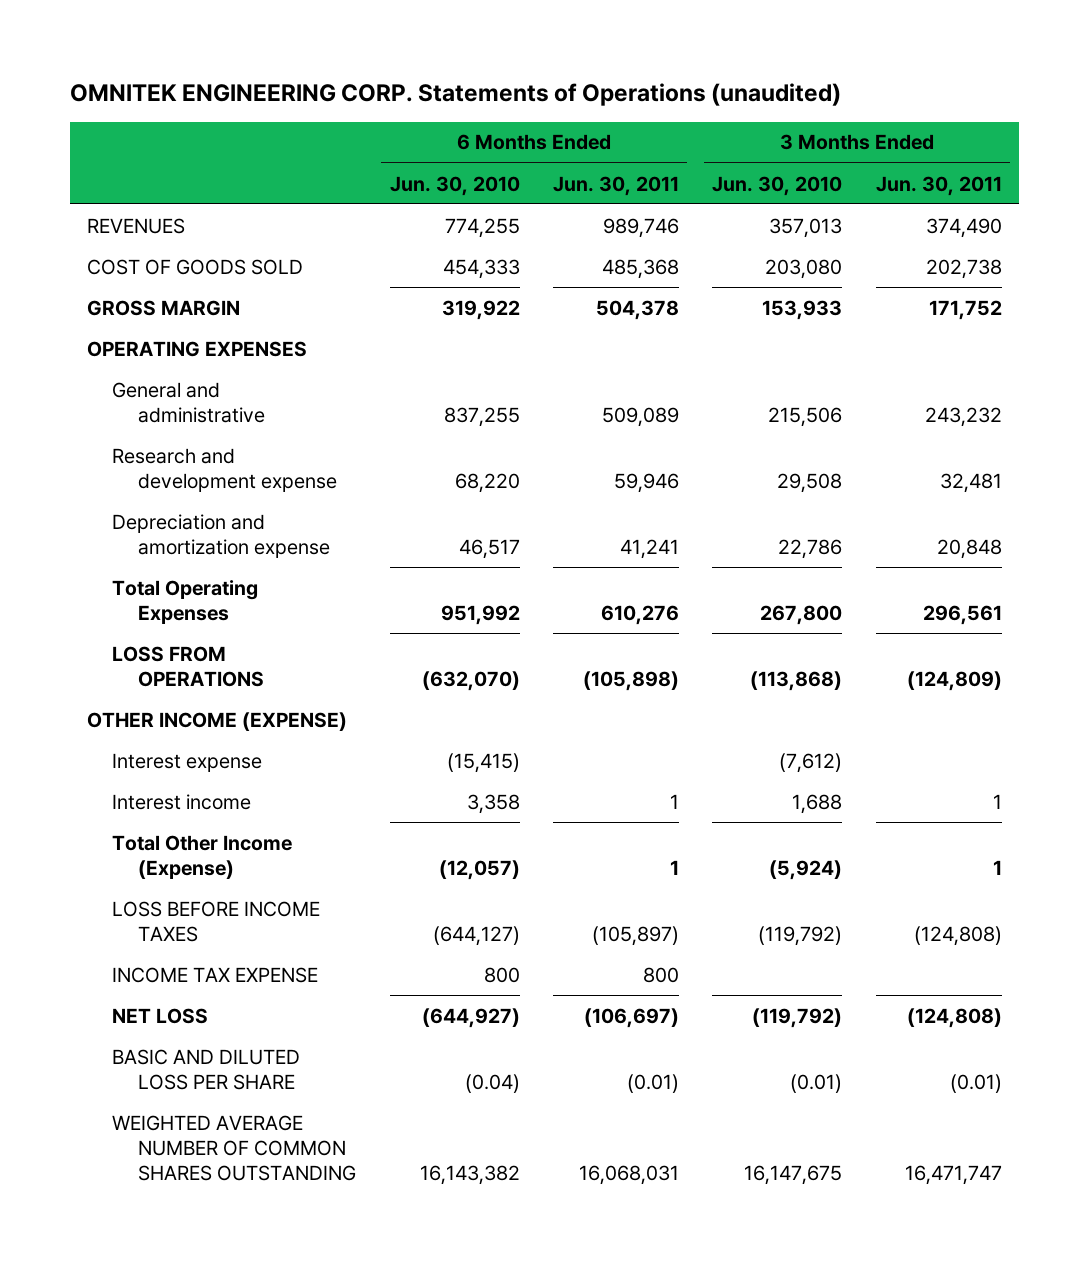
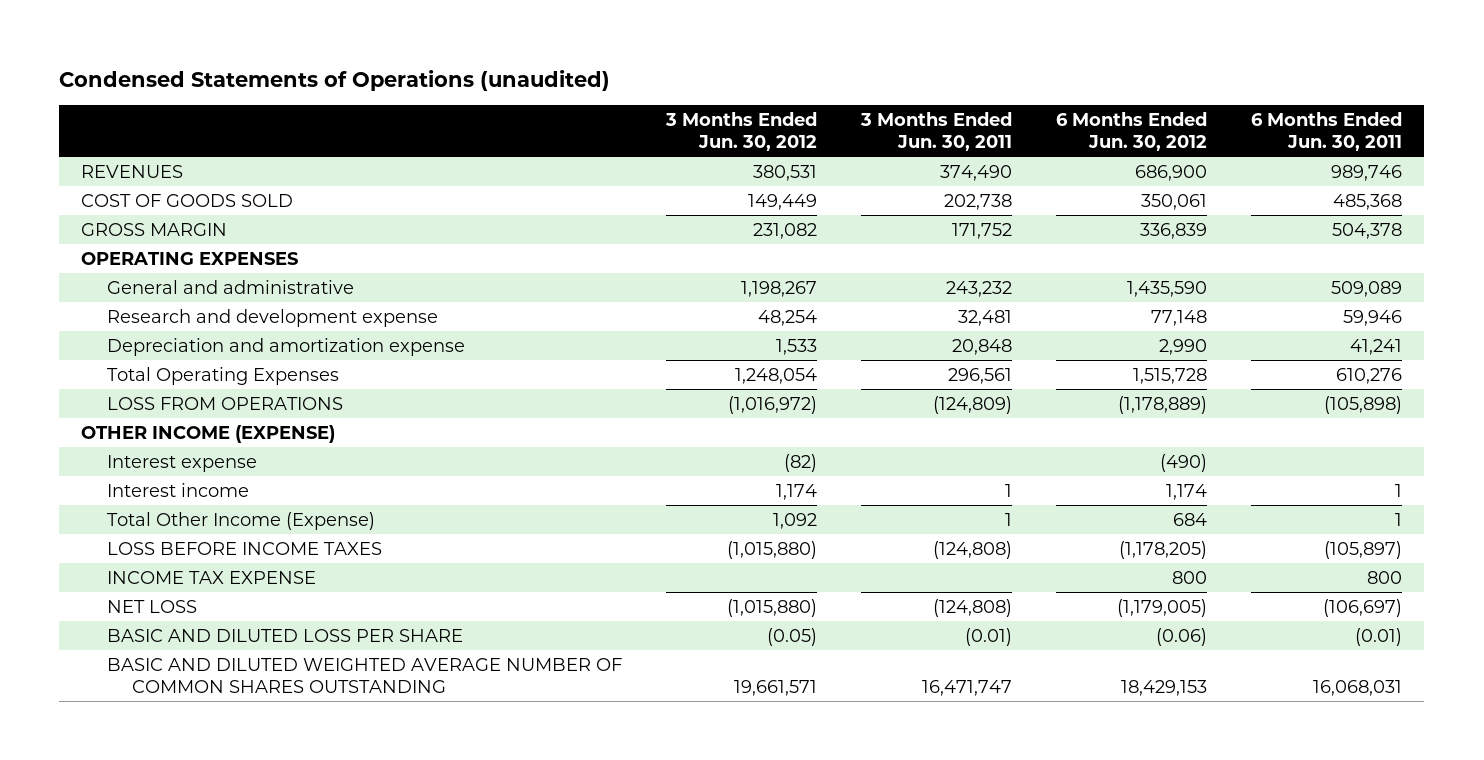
- OMNITEK ENGINEERING CORP. Statements of Operations (unaudited)
+ Condensed Statements of Operations (unaudited)
- | 6 Months Ended Jun. 30, 2010 | 6 Months Ended Jun. 30, 2011 | 3 Months Ended Jun. 30, 2010 | 3 Months Ended Jun. 30, 2011
+ | 3 Months Ended Jun. 30, 2012 | 3 Months Ended Jun. 30, 2011 | 6 Months Ended Jun. 30, 2012 | 6 Months Ended Jun. 30, 2011
- WEIGHTED AVERAGE NUMBER OF COMMON SHARES OUTSTANDING | 16,143,382 | 16,068,031 | 16,147,675 | 16,471,747
+ BASIC AND DILUTED WEIGHTED AVERAGE NUMBER OF COMMON SHARES OUTSTANDING | 19,661,571 | 16,471,747 | 18,429,153 | 16,068,031

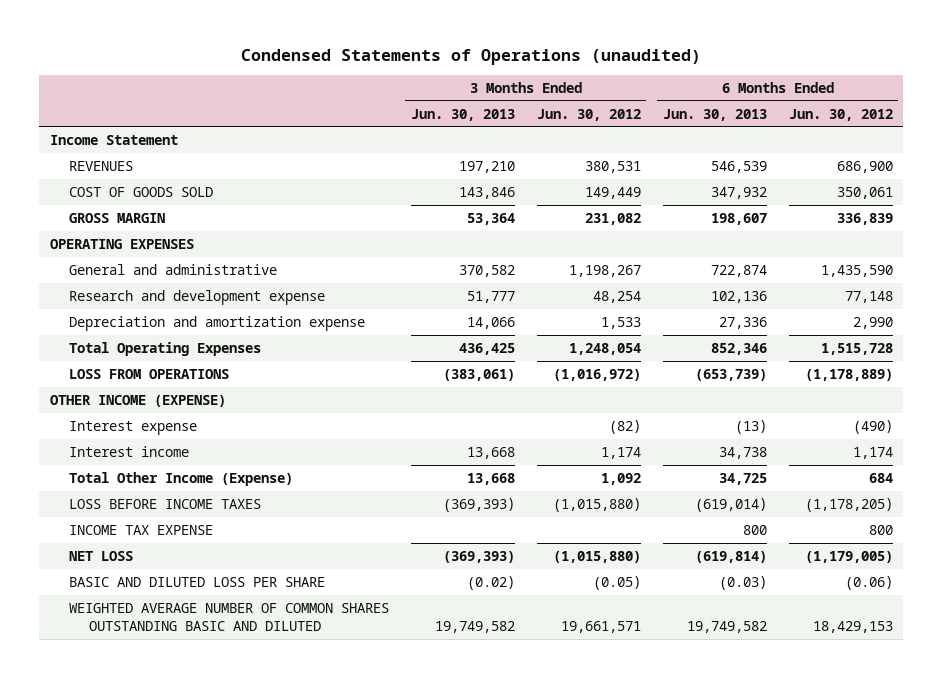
- | 3 Months Ended Jun. 30, 2012 | 3 Months Ended Jun. 30, 2011 | 6 Months Ended Jun. 30, 2012 | 6 Months Ended Jun. 30, 2011
+ | 3 Months Ended Jun. 30, 2013 | 3 Months Ended Jun. 30, 2012 | 6 Months Ended Jun. 30, 2013 | 6 Months Ended Jun. 30, 2012
+ Income Statement
- BASIC AND DILUTED WEIGHTED AVERAGE NUMBER OF COMMON SHARES OUTSTANDING | 19,661,571 | 16,471,747 | 18,429,153 | 16,068,031
+ WEIGHTED AVERAGE NUMBER OF COMMON SHARES OUTSTANDING BASIC AND DILUTED | 19,749,582 | 19,661,571 | 19,749,582 | 18,429,153

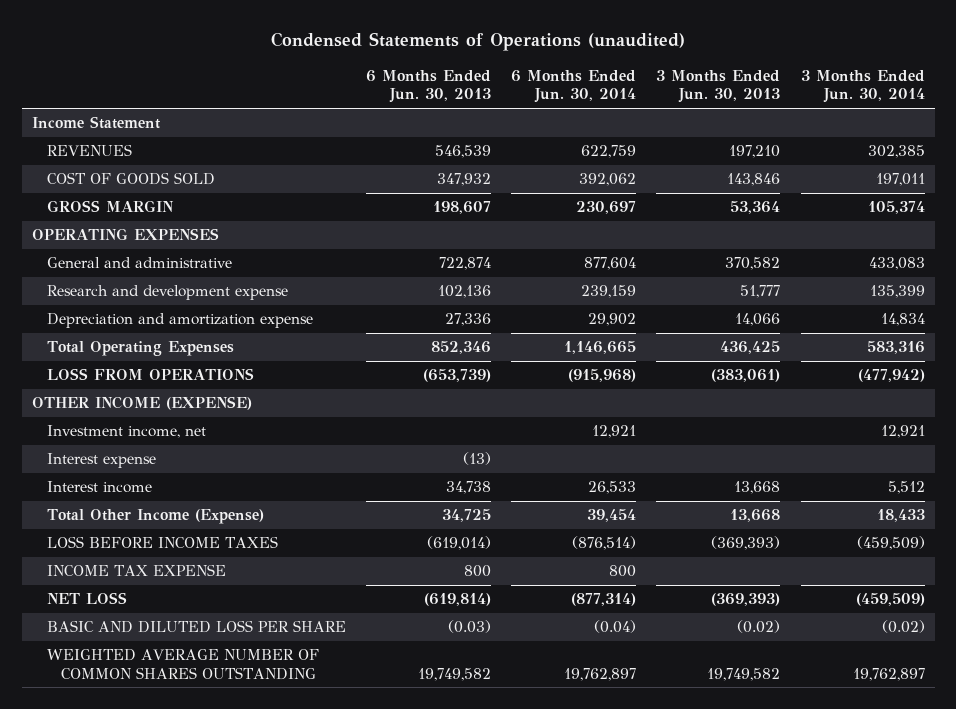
- | 3 Months Ended Jun. 30, 2013 | 3 Months Ended Jun. 30, 2012 | 6 Months Ended Jun. 30, 2013 | 6 Months Ended Jun. 30, 2012
+ | 6 Months Ended Jun. 30, 2013 | 6 Months Ended Jun. 30, 2014 | 3 Months Ended Jun. 30, 2013 | 3 Months Ended Jun. 30, 2014
+ Investment income, net | | 12,921 | | 12,921
- WEIGHTED AVERAGE NUMBER OF COMMON SHARES OUTSTANDING BASIC AND DILUTED | 19,749,582 | 19,661,571 | 19,749,582 | 18,429,153
+ WEIGHTED AVERAGE NUMBER OF COMMON SHARES OUTSTANDING | 19,749,582 | 19,762,897 | 19,749,582 | 19,762,897

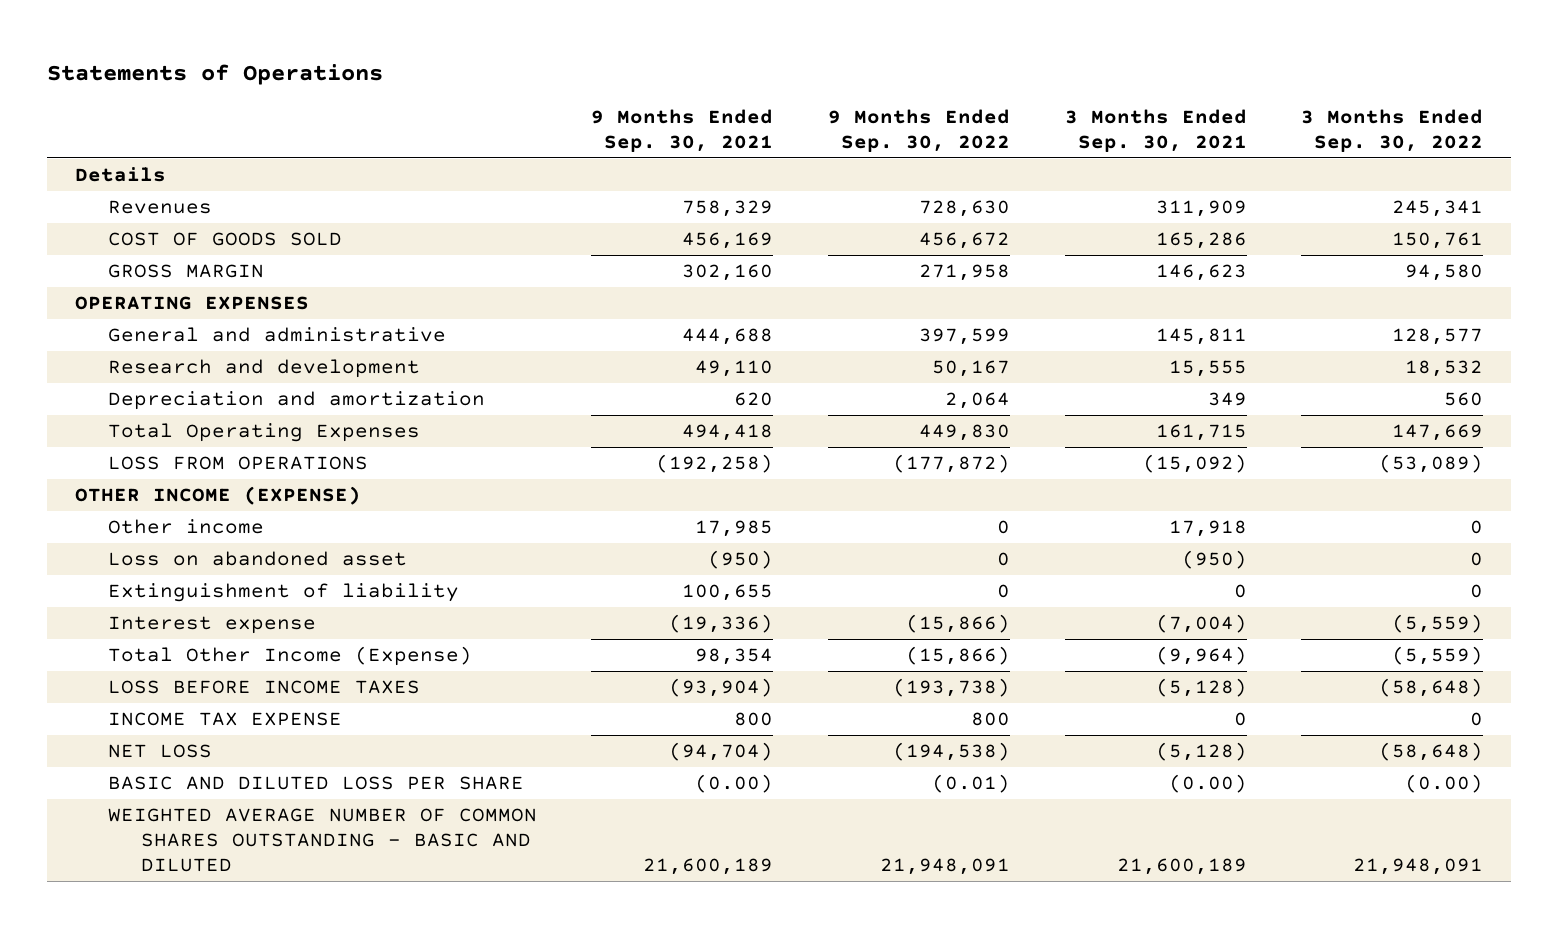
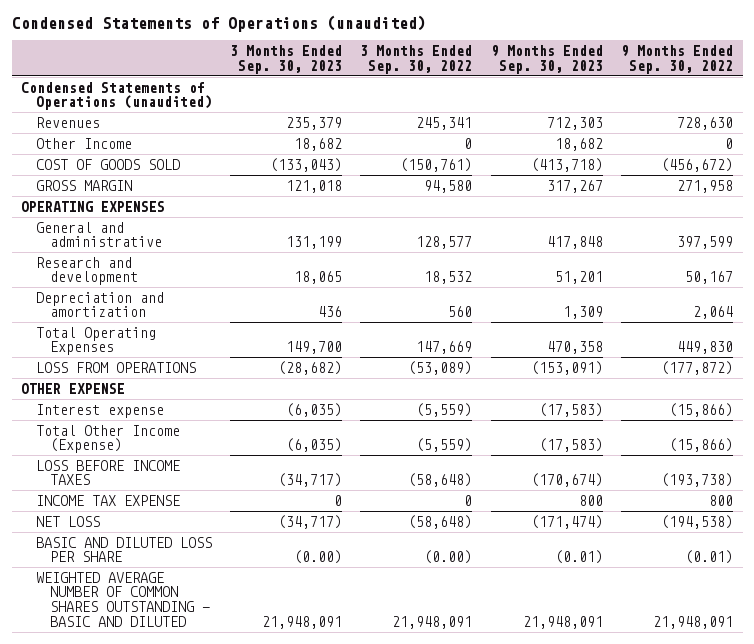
- Statements of Operations
+ Condensed Statements of Operations (unaudited)
- | 9 Months Ended Sep. 30, 2021 | 9 Months Ended Sep. 30, 2022 | 3 Months Ended Sep. 30, 2021 | 3 Months Ended Sep. 30, 2022
+ | 3 Months Ended Sep. 30, 2023 | 3 Months Ended Sep. 30, 2022 | 9 Months Ended Sep. 30, 2023 | 9 Months Ended Sep. 30, 2022
- Details
+ Condensed Statements of Operations (unaudited)
- COST OF GOODS SOLD | 456,169 | 456,672 | 165,286 | 150,761
+ Other Income | 18,682 | 0 | 18,682 | 0
+ COST OF GOODS SOLD | (133,043) | (150,761) | (413,718) | (456,672)
- OTHER INCOME (EXPENSE)
- Other income | 17,985 | 0 | 17,918 | 0
- Loss on abandoned asset | (950) | 0 | (950) | 0
- Extinguishment of liability | 100,655 | 0 | 0 | 0
+ OTHER EXPENSE

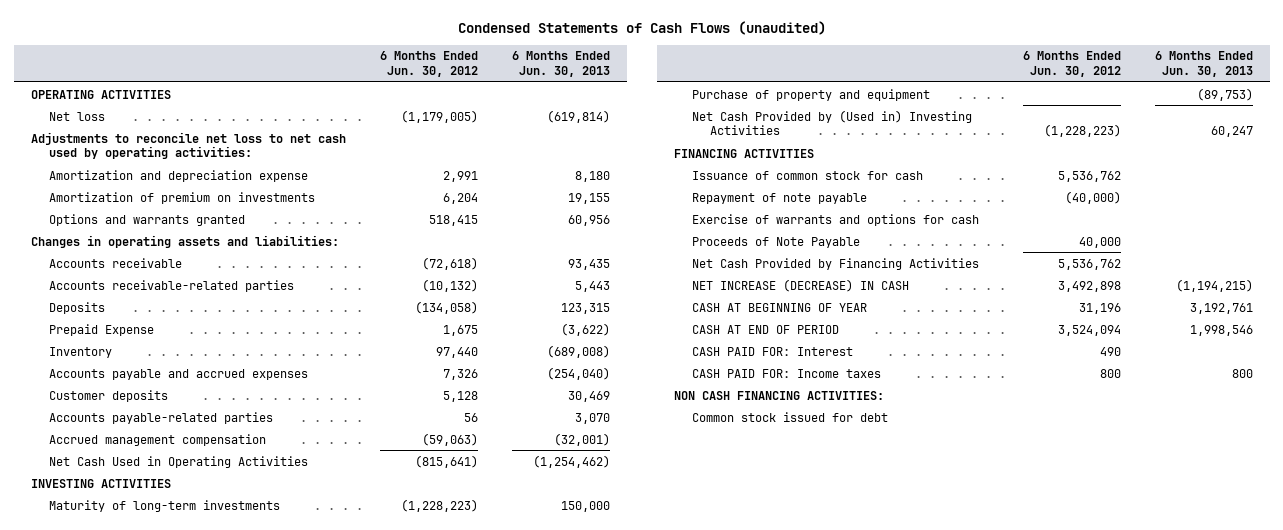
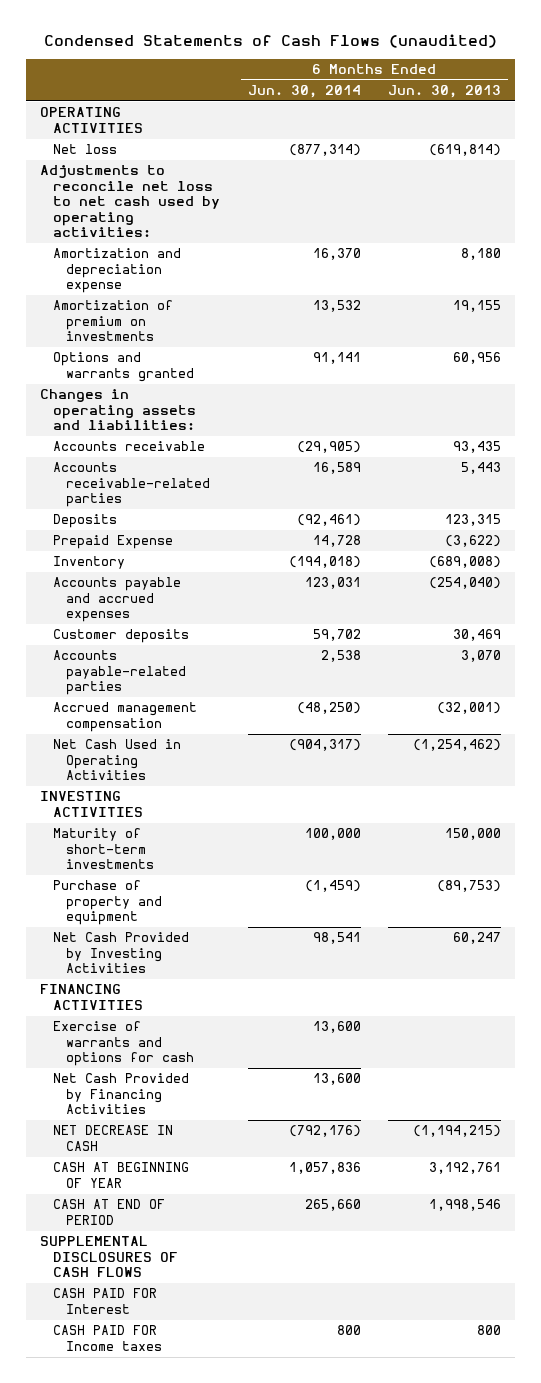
- | 6 Months Ended Jun. 30, 2012 | 6 Months Ended Jun. 30, 2013
+ | 6 Months Ended Jun. 30, 2014 | 6 Months Ended Jun. 30, 2013
- Maturity of long-term investments | (1,228,223) | 150,000
+ Maturity of short-term investments | 100,000 | 150,000
- Net Cash Provided by (Used in) Investing Activities | (1,228,223) | 60,247
+ Net Cash Provided by Investing Activities | 98,541 | 60,247
- Issuance of common stock for cash | 5,536,762 |
- Repayment of note payable | (40,000) |
- Proceeds of Note Payable | 40,000 |
- NET INCREASE (DECREASE) IN CASH | 3,492,898 | (1,194,215)
+ NET DECREASE IN CASH | (792,176) | (1,194,215)
- CASH PAID FOR: Interest | 490 |
- CASH PAID FOR: Income taxes | 800 | 800
- NON CASH FINANCING ACTIVITIES:
- Common stock issued for debt
+ SUPPLEMENTAL DISCLOSURES OF CASH FLOWS
+ CASH PAID FOR Interest
+ CASH PAID FOR Income taxes | 800 | 800

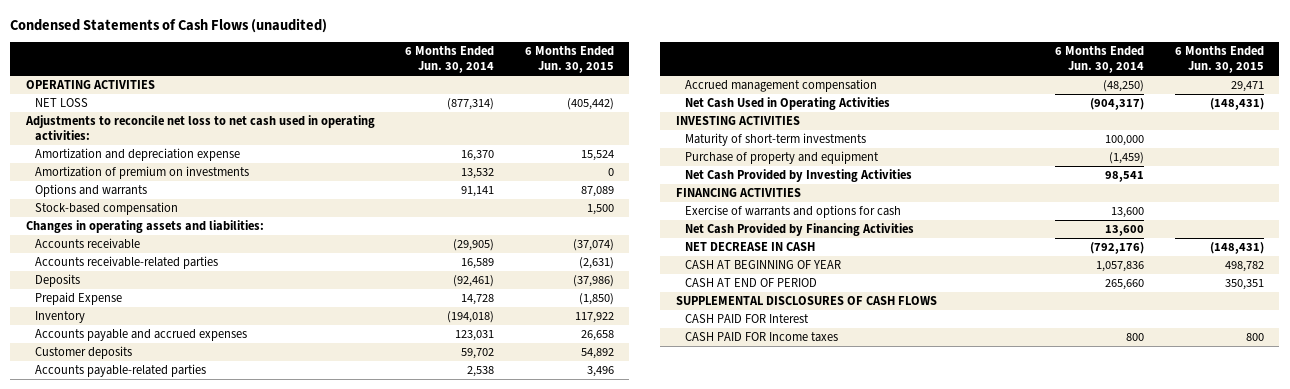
- | 6 Months Ended Jun. 30, 2014 | 6 Months Ended Jun. 30, 2013
+ | 6 Months Ended Jun. 30, 2014 | 6 Months Ended Jun. 30, 2015
- Net loss | (877,314) | (619,814)
- Adjustments to reconcile net loss to net cash used by operating activities:
+ NET LOSS | (877,314) | (405,442)
+ Adjustments to reconcile net loss to net cash used in operating activities:
- Options and warrants granted | 91,141 | 60,956
+ Options and warrants | 91,141 | 87,089
+ Stock-based compensation | | 1,500

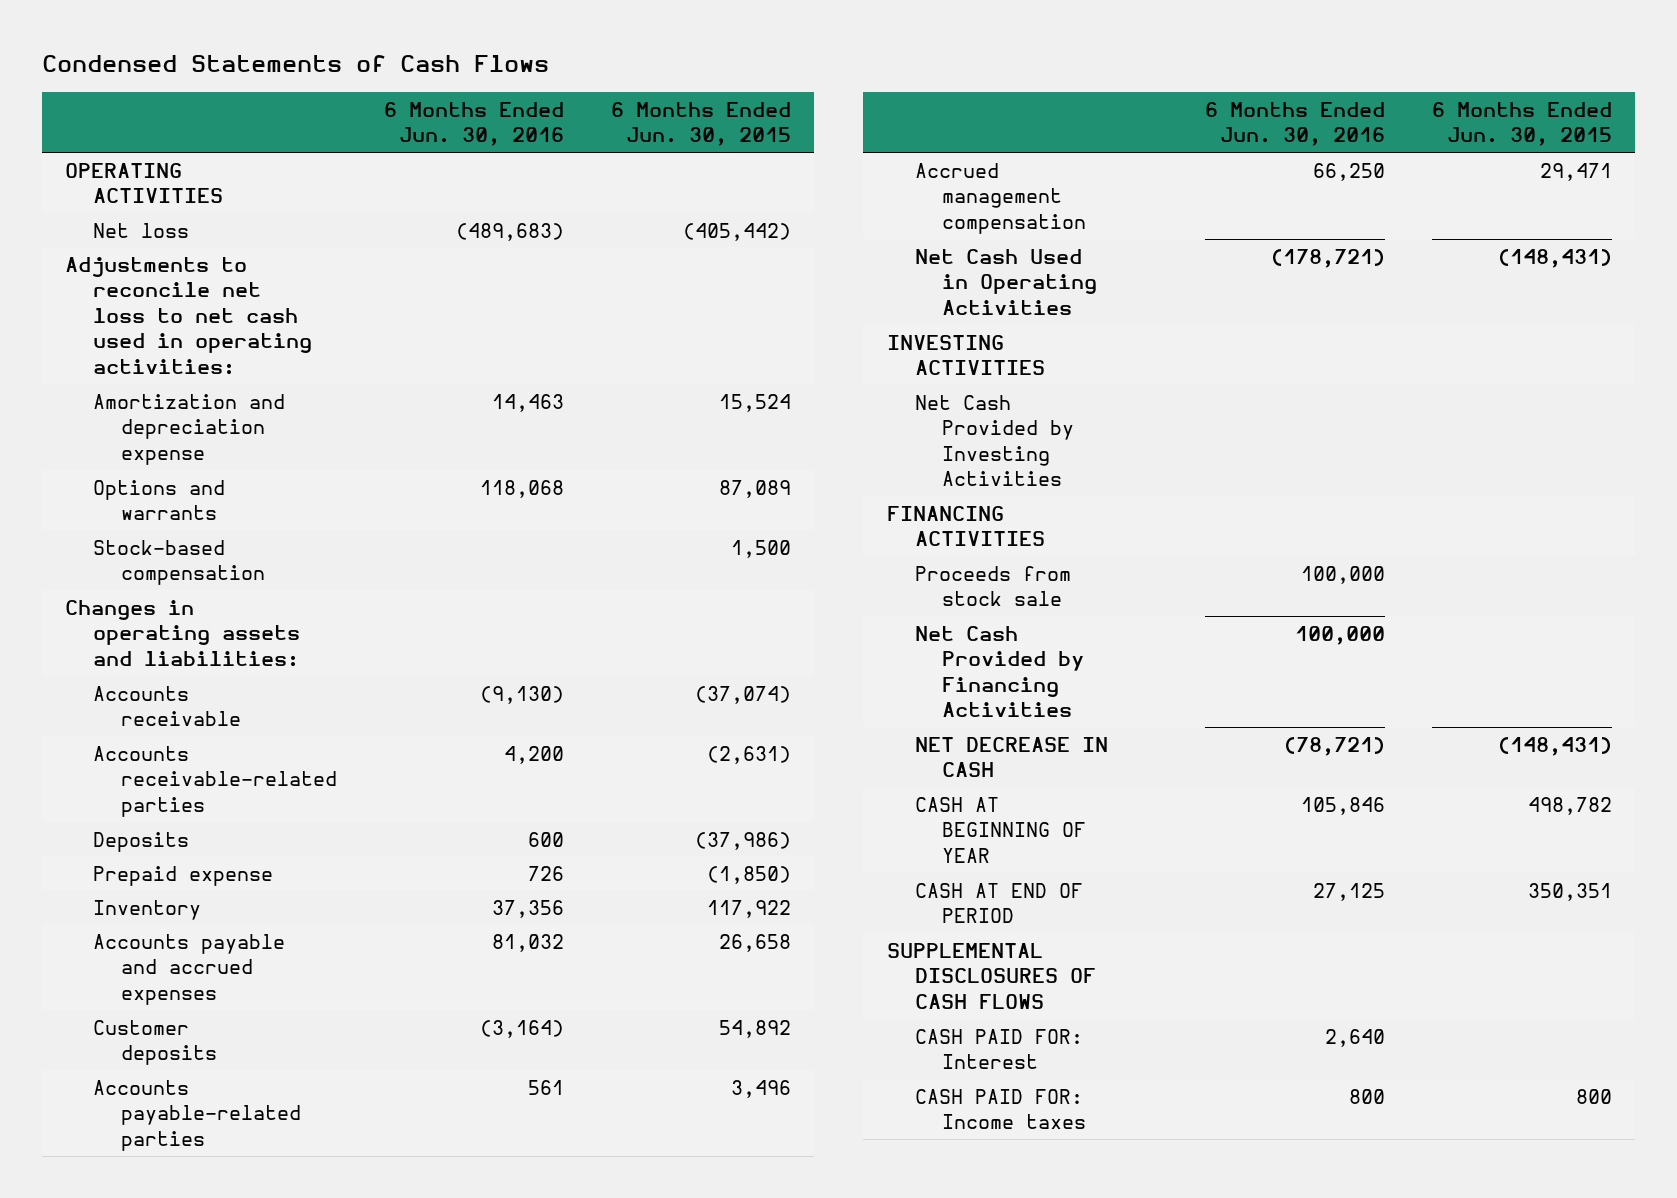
- Condensed Statements of Cash Flows (unaudited)
+ Condensed Statements of Cash Flows
- | 6 Months Ended Jun. 30, 2014 | 6 Months Ended Jun. 30, 2015
+ | 6 Months Ended Jun. 30, 2016 | 6 Months Ended Jun. 30, 2015
- NET LOSS | (877,314) | (405,442)
+ Net loss | (489,683) | (405,442)
- Amortization of premium on investments | 13,532 | 0
- Prepaid Expense | 14,728 | (1,850)
+ Prepaid expense | 726 | (1,850)
- Maturity of short-term investments | 100,000 |
- Purchase of property and equipment | (1,459) |
- Exercise of warrants and options for cash | 13,600 |
+ Proceeds from stock sale | 100,000 |
- CASH PAID FOR Interest
- CASH PAID FOR Income taxes | 800 | 800
+ CASH PAID FOR: Interest | 2,640 |
+ CASH PAID FOR: Income taxes | 800 | 800

